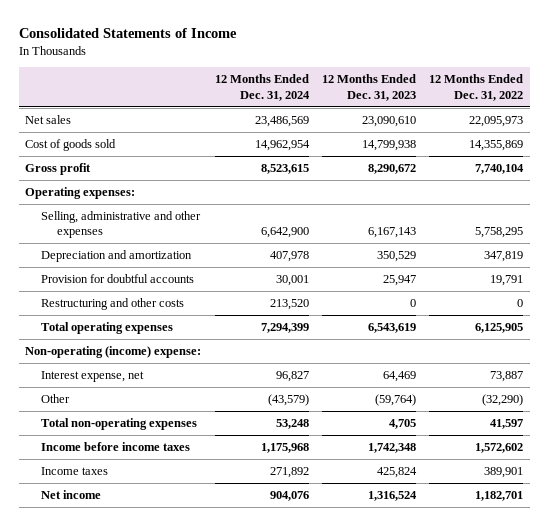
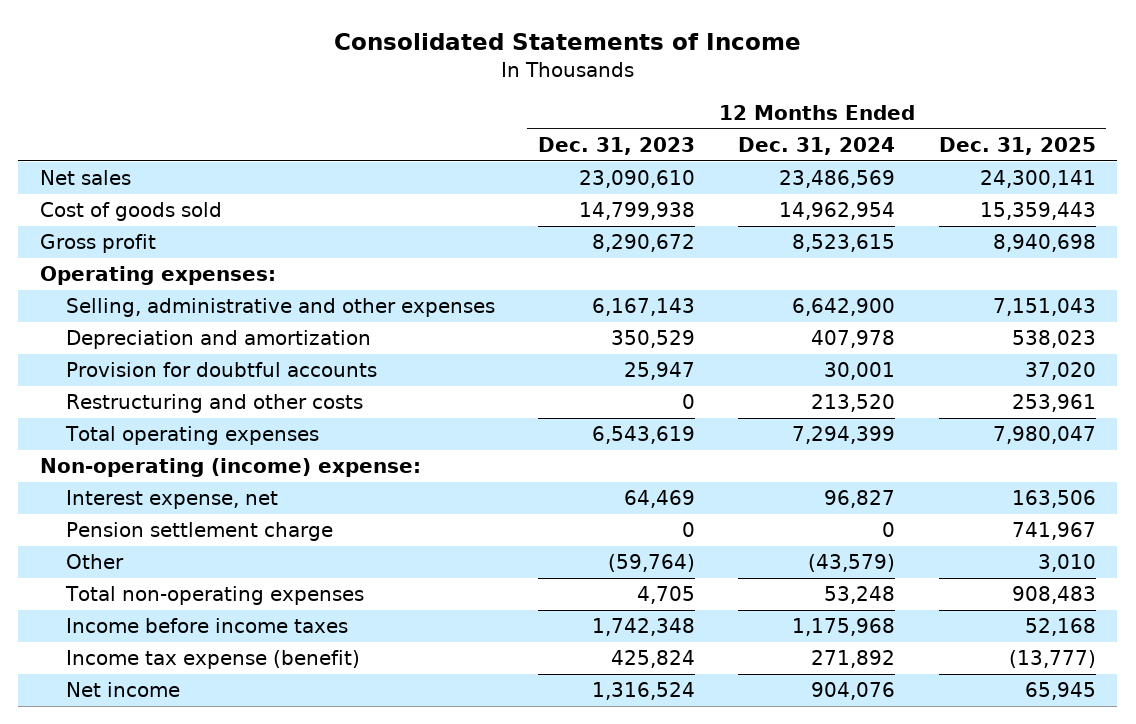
- | 12 Months Ended Dec. 31, 2024 | 12 Months Ended Dec. 31, 2023 | 12 Months Ended Dec. 31, 2022
+ | 12 Months Ended Dec. 31, 2023 | 12 Months Ended Dec. 31, 2024 | 12 Months Ended Dec. 31, 2025
+ Pension settlement charge | 0 | 0 | 741,967
- Income taxes | 271,892 | 425,824 | 389,901
+ Income tax expense (benefit) | 425,824 | 271,892 | (13,777)

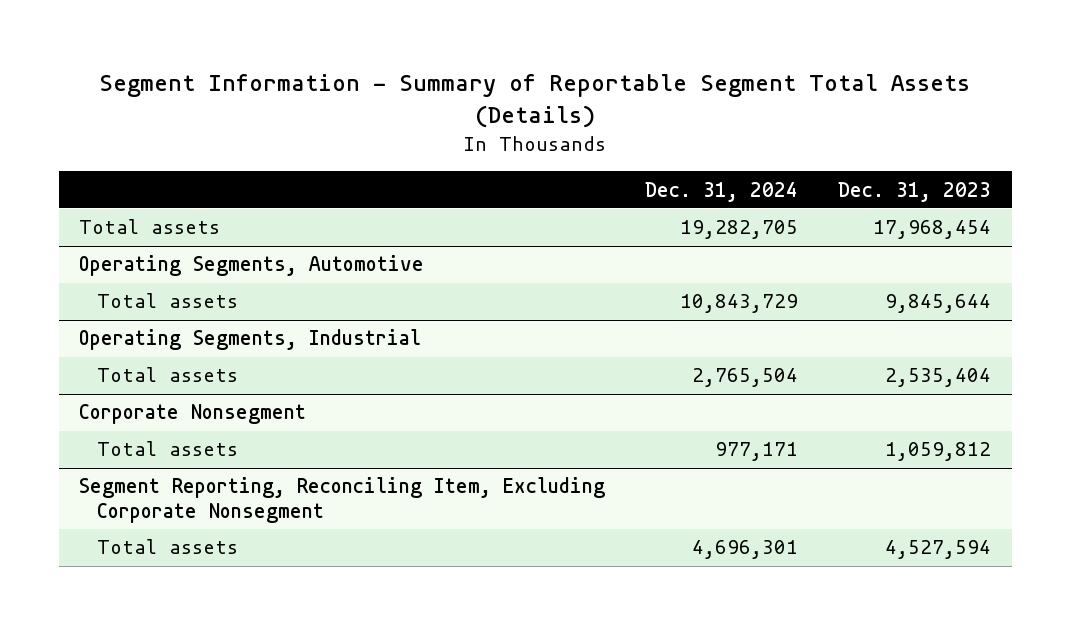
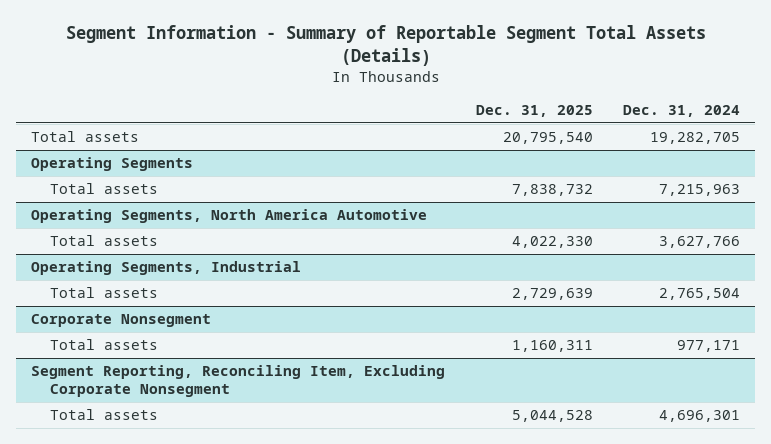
- | Dec. 31, 2024 | Dec. 31, 2023
+ | Dec. 31, 2025 | Dec. 31, 2024
- Operating Segments, Automotive
- Total assets | 10,843,729 | 9,845,644
+ Operating Segments
+ Total assets | 7,838,732 | 7,215,963
+ Operating Segments, North America Automotive
+ Total assets | 4,022,330 | 3,627,766

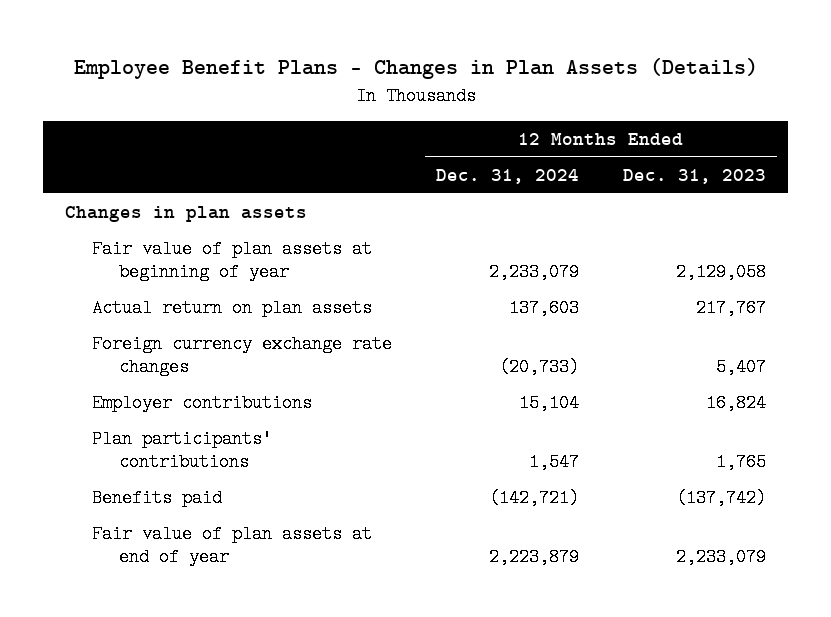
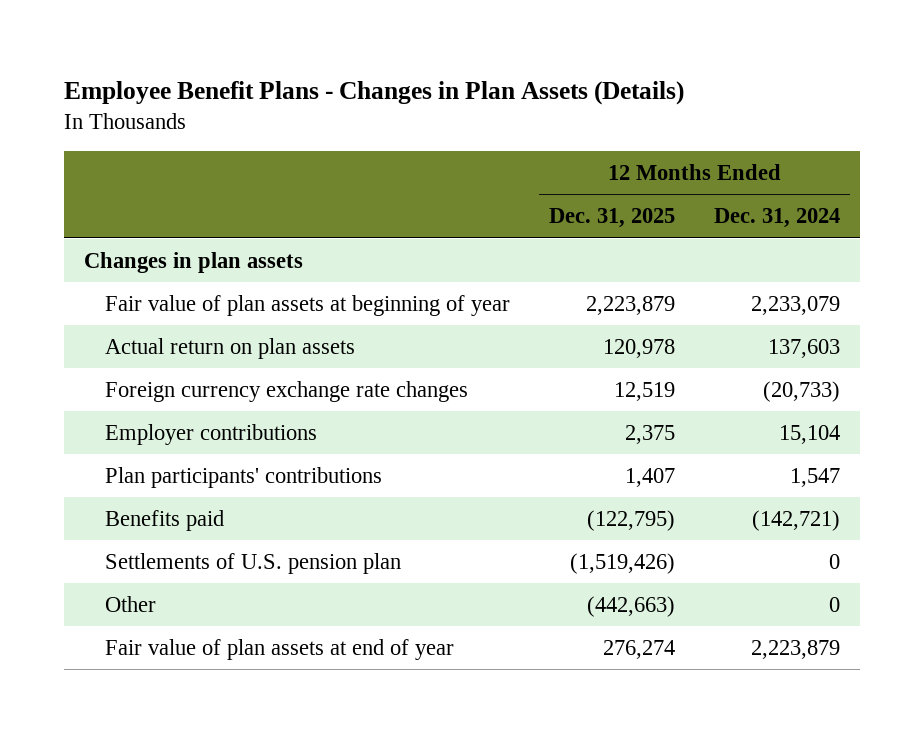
- | 12 Months Ended Dec. 31, 2024 | 12 Months Ended Dec. 31, 2023
+ | 12 Months Ended Dec. 31, 2025 | 12 Months Ended Dec. 31, 2024
+ Settlements of U.S. pension plan | (1,519,426) | 0
+ Other | (442,663) | 0

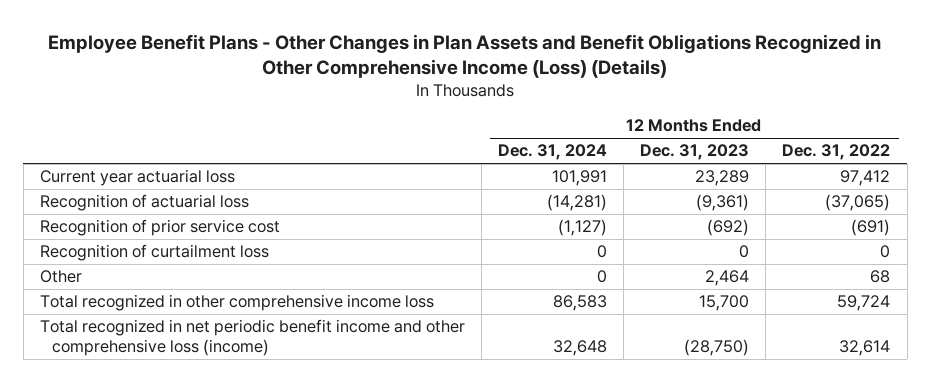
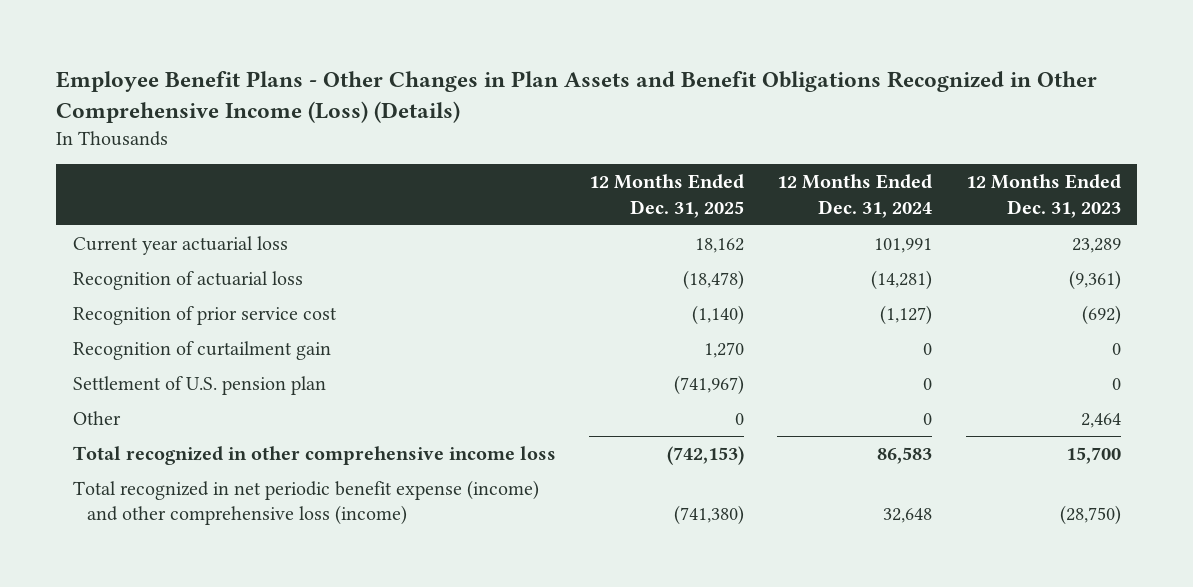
- | 12 Months Ended Dec. 31, 2024 | 12 Months Ended Dec. 31, 2023 | 12 Months Ended Dec. 31, 2022
+ | 12 Months Ended Dec. 31, 2025 | 12 Months Ended Dec. 31, 2024 | 12 Months Ended Dec. 31, 2023
- Recognition of curtailment loss | 0 | 0 | 0
+ Recognition of curtailment gain | 1,270 | 0 | 0
+ Settlement of U.S. pension plan | (741,967) | 0 | 0
- Total recognized in net periodic benefit income and other comprehensive loss (income) | 32,648 | (28,750) | 32,614
+ Total recognized in net periodic benefit expense (income) and other comprehensive loss (income) | (741,380) | 32,648 | (28,750)

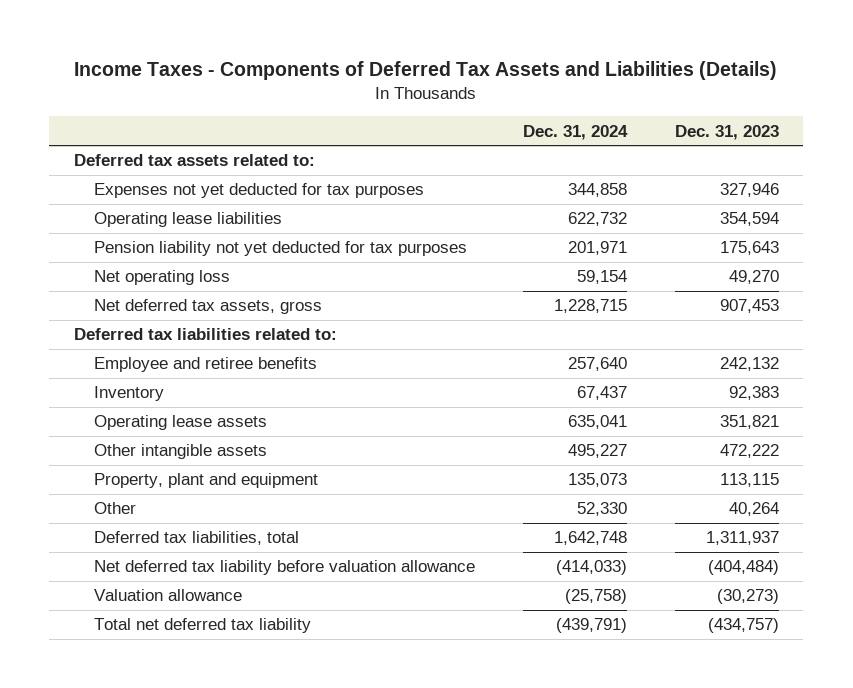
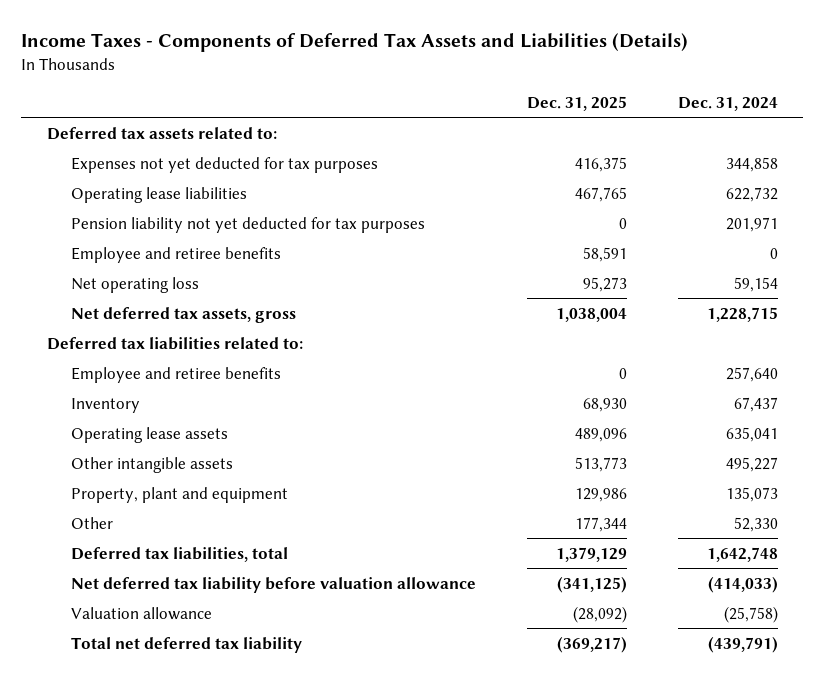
- | Dec. 31, 2024 | Dec. 31, 2023
+ | Dec. 31, 2025 | Dec. 31, 2024
+ Employee and retiree benefits | 58,591 | 0

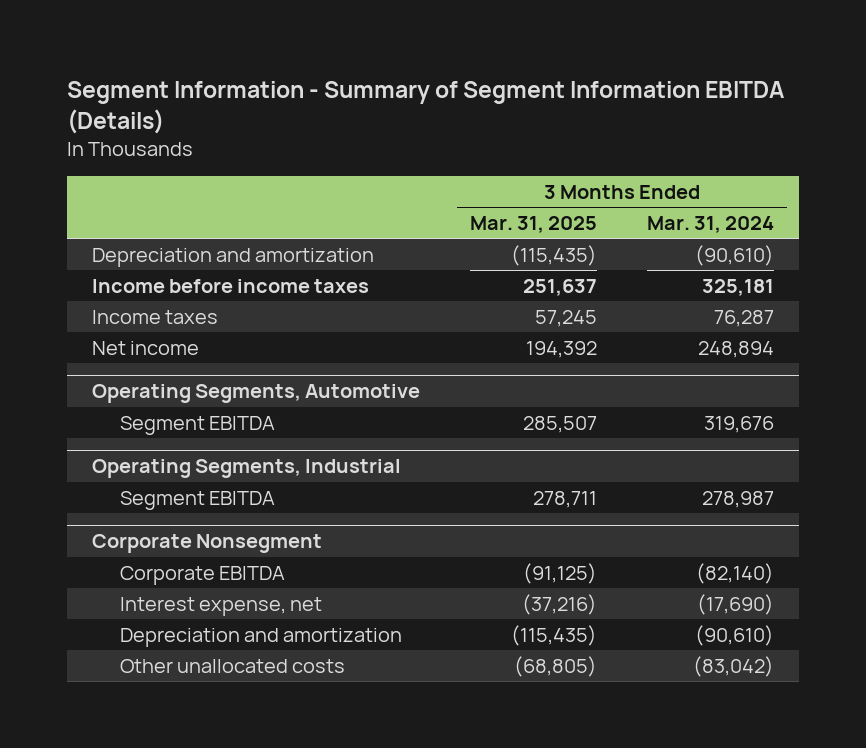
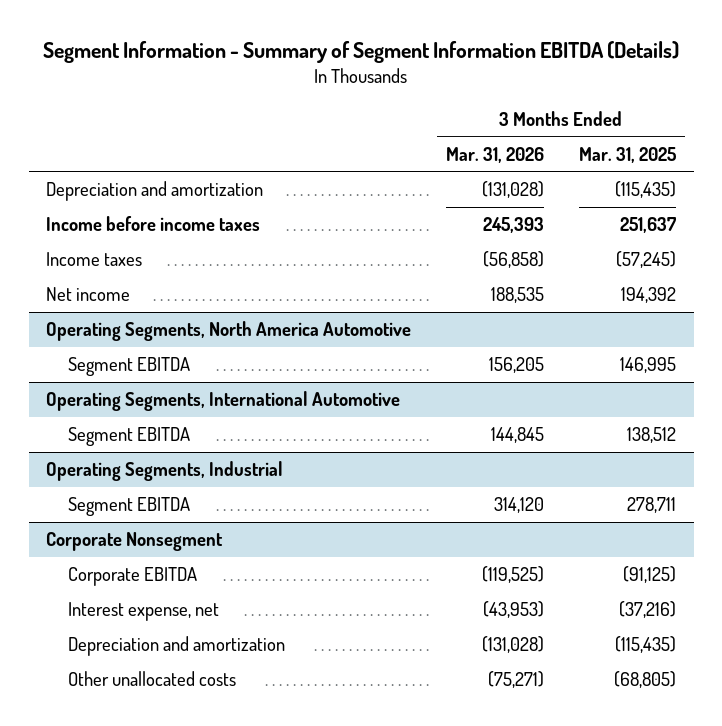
- | 3 Months Ended Mar. 31, 2025 | 3 Months Ended Mar. 31, 2024
+ | 3 Months Ended Mar. 31, 2026 | 3 Months Ended Mar. 31, 2025
- Income taxes | 57,245 | 76,287
+ Income taxes | (56,858) | (57,245)
- Operating Segments, Automotive
- Segment EBITDA | 285,507 | 319,676
+ Operating Segments, North America Automotive
+ Segment EBITDA | 156,205 | 146,995
+ Operating Segments, International Automotive
+ Segment EBITDA | 144,845 | 138,512

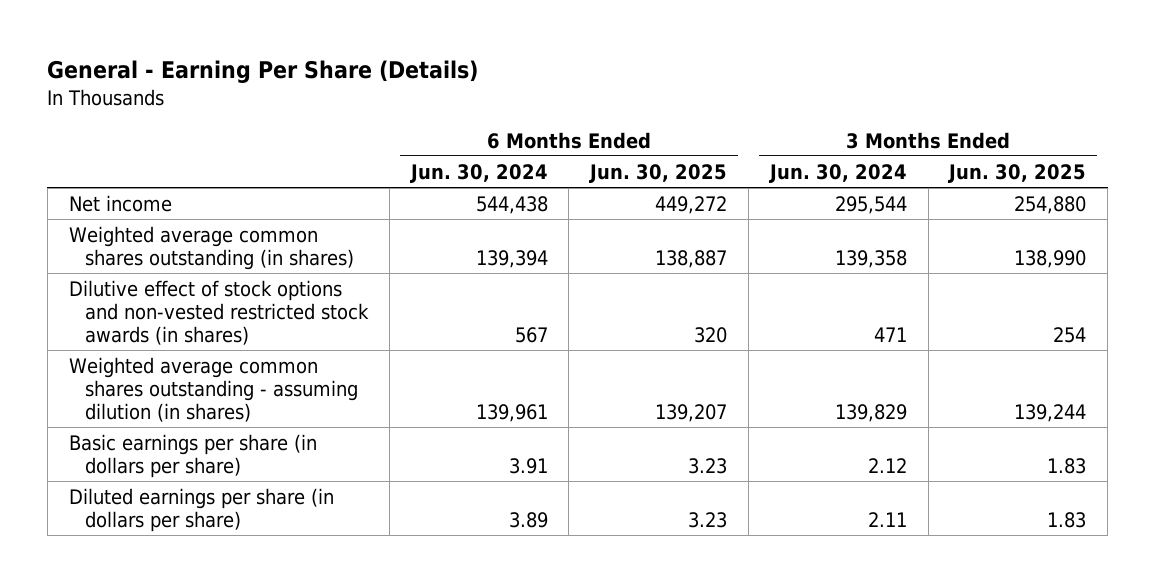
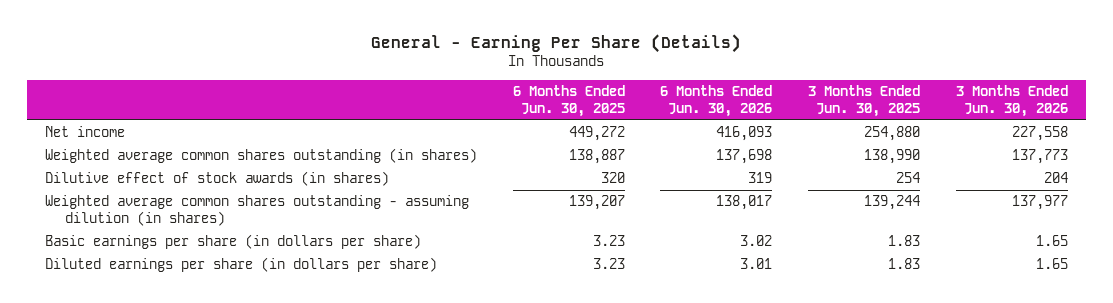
- | 6 Months Ended Jun. 30, 2024 | 6 Months Ended Jun. 30, 2025 | 3 Months Ended Jun. 30, 2024 | 3 Months Ended Jun. 30, 2025
+ | 6 Months Ended Jun. 30, 2025 | 6 Months Ended Jun. 30, 2026 | 3 Months Ended Jun. 30, 2025 | 3 Months Ended Jun. 30, 2026
- Dilutive effect of stock options and non-vested restricted stock awards (in shares) | 567 | 320 | 471 | 254
+ Dilutive effect of stock awards (in shares) | 320 | 319 | 254 | 204

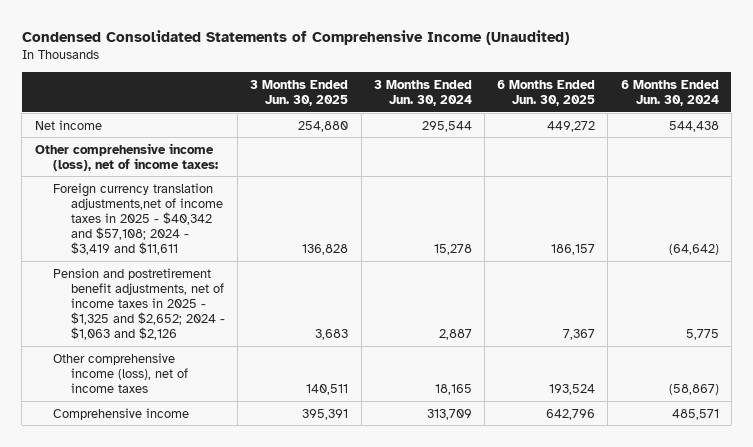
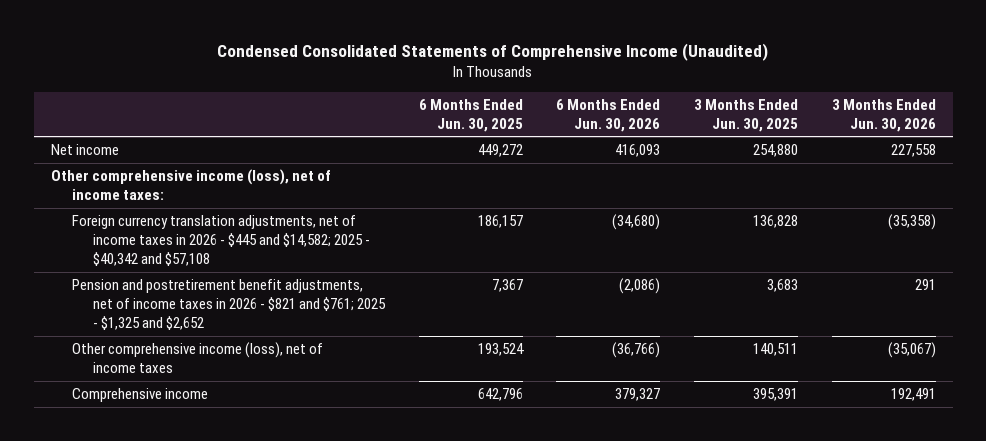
- | 3 Months Ended Jun. 30, 2025 | 3 Months Ended Jun. 30, 2024 | 6 Months Ended Jun. 30, 2025 | 6 Months Ended Jun. 30, 2024
+ | 6 Months Ended Jun. 30, 2025 | 6 Months Ended Jun. 30, 2026 | 3 Months Ended Jun. 30, 2025 | 3 Months Ended Jun. 30, 2026
- Foreign currency translation adjustments,net of income taxes in 2025 - $40,342 and $57,108; 2024 - $3,419 and $11,611 | 136,828 | 15,278 | 186,157 | (64,642)
- Pension and postretirement benefit adjustments, net of income taxes in 2025 - $1,325 and $2,652; 2024 - $1,063 and $2,126 | 3,683 | 2,887 | 7,367 | 5,775
+ Foreign currency translation adjustments, net of income taxes in 2026 - $445 and $14,582; 2025 - $40,342 and $57,108 | 186,157 | (34,680) | 136,828 | (35,358)
+ Pension and postretirement benefit adjustments, net of income taxes in 2026 - $821 and $761; 2025 - $1,325 and $2,652 | 7,367 | (2,086) | 3,683 | 291

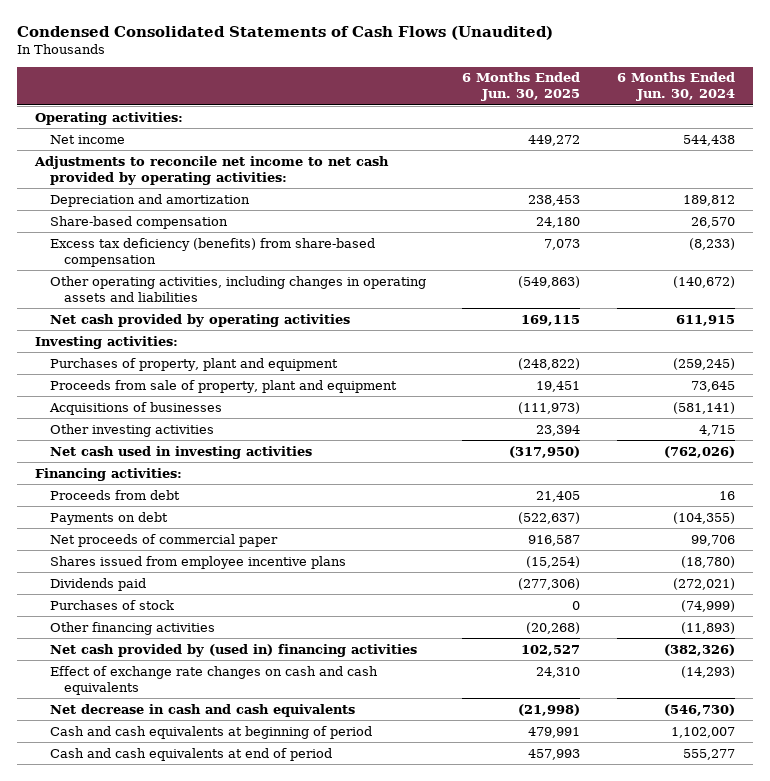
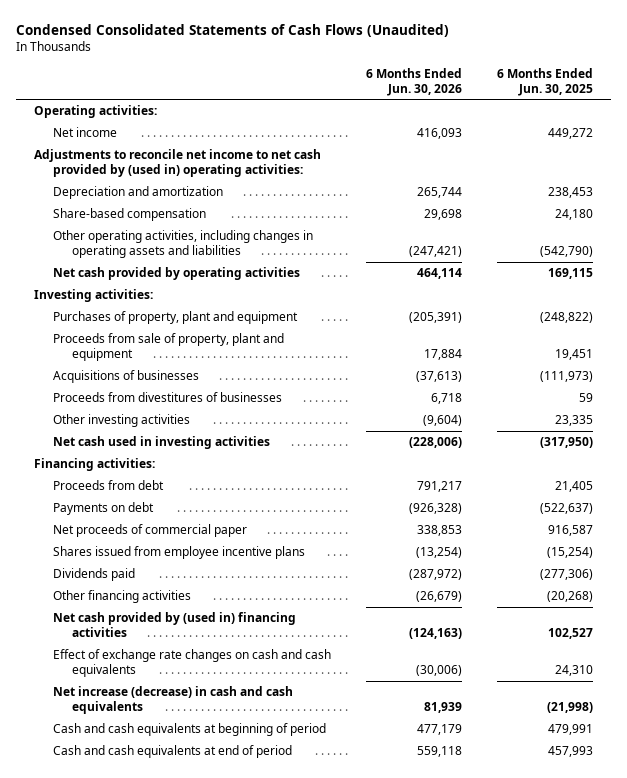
- | 6 Months Ended Jun. 30, 2025 | 6 Months Ended Jun. 30, 2024
+ | 6 Months Ended Jun. 30, 2026 | 6 Months Ended Jun. 30, 2025
- Adjustments to reconcile net income to net cash provided by operating activities:
+ Adjustments to reconcile net income to net cash provided by (used in) operating activities:
- Excess tax deficiency (benefits) from share-based compensation | 7,073 | (8,233)
- Other operating activities, including changes in operating assets and liabilities | (549,863) | (140,672)
+ Other operating activities, including changes in operating assets and liabilities | (247,421) | (542,790)
- Other investing activities | 23,394 | 4,715
+ Proceeds from divestitures of businesses | 6,718 | 59
+ Other investing activities | (9,604) | 23,335
- Purchases of stock | 0 | (74,999)
- Net decrease in cash and cash equivalents | (21,998) | (546,730)
+ Net increase (decrease) in cash and cash equivalents | 81,939 | (21,998)

